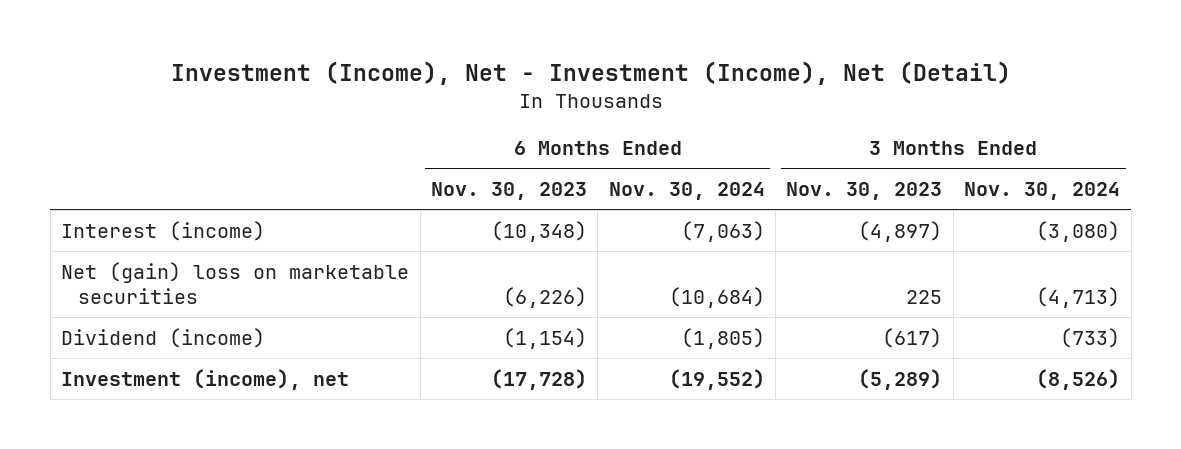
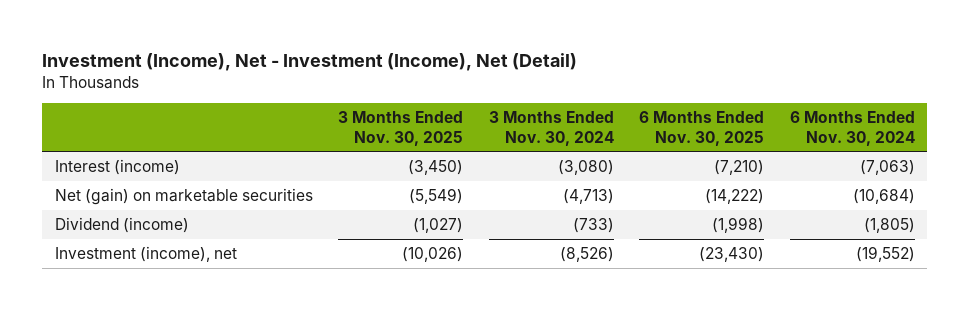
- | 6 Months Ended Nov. 30, 2023 | 6 Months Ended Nov. 30, 2024 | 3 Months Ended Nov. 30, 2023 | 3 Months Ended Nov. 30, 2024
+ | 3 Months Ended Nov. 30, 2025 | 3 Months Ended Nov. 30, 2024 | 6 Months Ended Nov. 30, 2025 | 6 Months Ended Nov. 30, 2024
- Net (gain) loss on marketable securities | (6,226) | (10,684) | 225 | (4,713)
+ Net (gain) on marketable securities | (5,549) | (4,713) | (14,222) | (10,684)

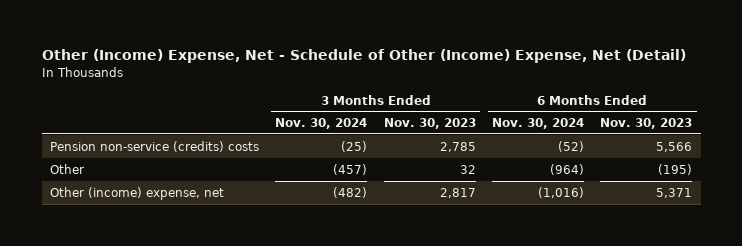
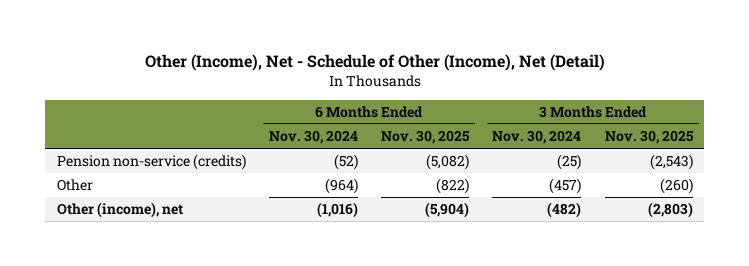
- Other (Income) Expense, Net - Schedule of Other (Income) Expense, Net (Detail)
+ Other (Income), Net - Schedule of Other (Income), Net (Detail)
- | 3 Months Ended Nov. 30, 2024 | 3 Months Ended Nov. 30, 2023 | 6 Months Ended Nov. 30, 2024 | 6 Months Ended Nov. 30, 2023
+ | 6 Months Ended Nov. 30, 2024 | 6 Months Ended Nov. 30, 2025 | 3 Months Ended Nov. 30, 2024 | 3 Months Ended Nov. 30, 2025
- Pension non-service (credits) costs | (25) | 2,785 | (52) | 5,566
+ Pension non-service (credits) | (52) | (5,082) | (25) | (2,543)
- Other (income) expense, net | (482) | 2,817 | (1,016) | 5,371
+ Other (income), net | (1,016) | (5,904) | (482) | (2,803)

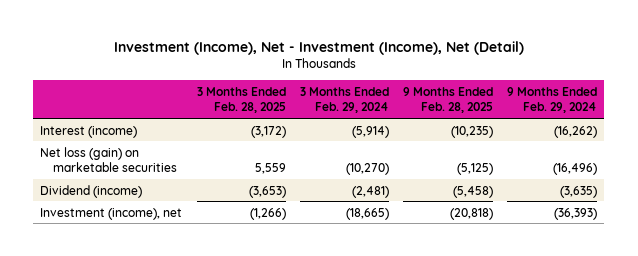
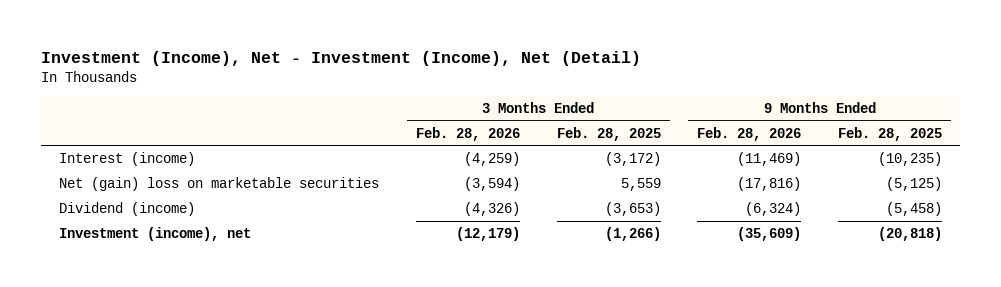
- | 3 Months Ended Feb. 28, 2025 | 3 Months Ended Feb. 29, 2024 | 9 Months Ended Feb. 28, 2025 | 9 Months Ended Feb. 29, 2024
+ | 3 Months Ended Feb. 28, 2026 | 3 Months Ended Feb. 28, 2025 | 9 Months Ended Feb. 28, 2026 | 9 Months Ended Feb. 28, 2025
- Net loss (gain) on marketable securities | 5,559 | (10,270) | (5,125) | (16,496)
+ Net (gain) loss on marketable securities | (3,594) | 5,559 | (17,816) | (5,125)

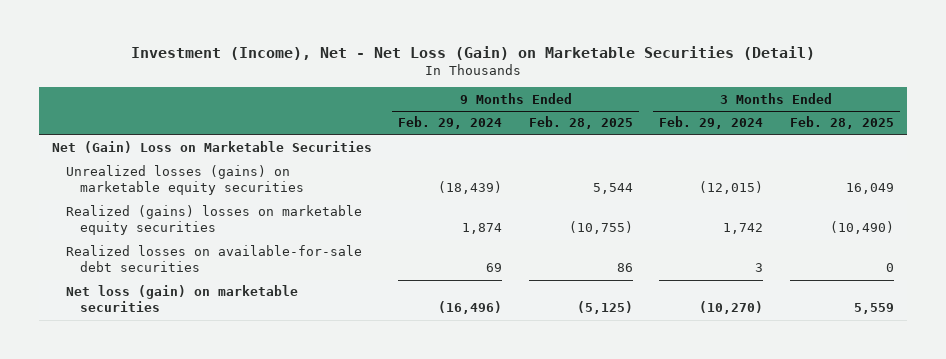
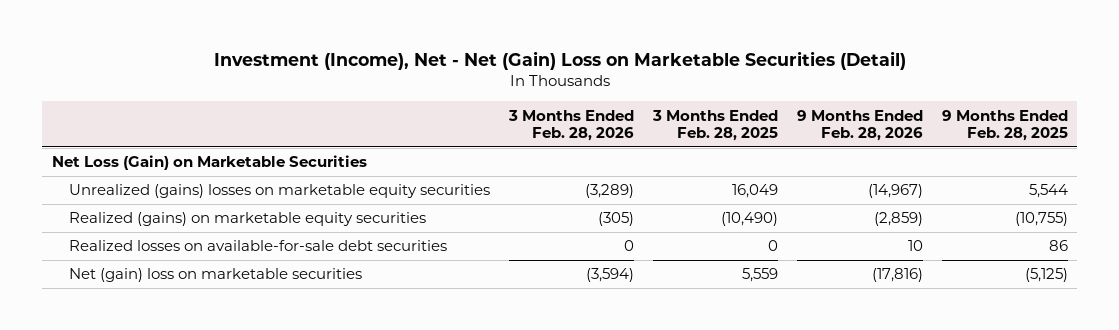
- Investment (Income), Net - Net Loss (Gain) on Marketable Securities (Detail)
+ Investment (Income), Net - Net (Gain) Loss on Marketable Securities (Detail)
- | 9 Months Ended Feb. 29, 2024 | 9 Months Ended Feb. 28, 2025 | 3 Months Ended Feb. 29, 2024 | 3 Months Ended Feb. 28, 2025
+ | 3 Months Ended Feb. 28, 2026 | 3 Months Ended Feb. 28, 2025 | 9 Months Ended Feb. 28, 2026 | 9 Months Ended Feb. 28, 2025
- Net (Gain) Loss on Marketable Securities
- Unrealized losses (gains) on marketable equity securities | (18,439) | 5,544 | (12,015) | 16,049
- Realized (gains) losses on marketable equity securities | 1,874 | (10,755) | 1,742 | (10,490)
+ Net Loss (Gain) on Marketable Securities
+ Unrealized (gains) losses on marketable equity securities | (3,289) | 16,049 | (14,967) | 5,544
+ Realized (gains) on marketable equity securities | (305) | (10,490) | (2,859) | (10,755)
- Net loss (gain) on marketable securities | (16,496) | (5,125) | (10,270) | 5,559
+ Net (gain) loss on marketable securities | (3,594) | 5,559 | (17,816) | (5,125)

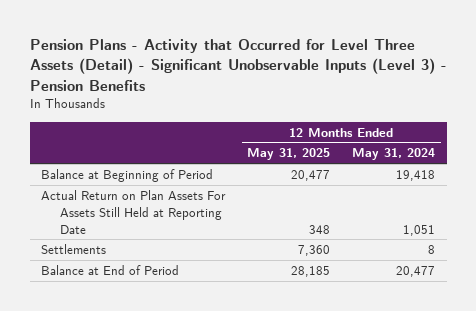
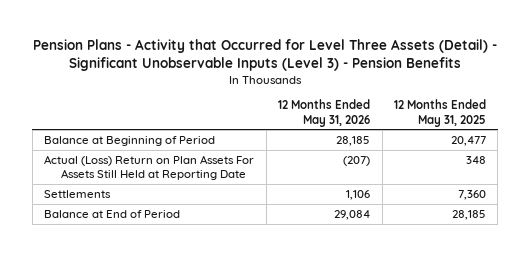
- | 12 Months Ended May 31, 2025 | 12 Months Ended May 31, 2024
+ | 12 Months Ended May 31, 2026 | 12 Months Ended May 31, 2025
- Actual Return on Plan Assets For Assets Still Held at Reporting Date | 348 | 1,051
+ Actual (Loss) Return on Plan Assets For Assets Still Held at Reporting Date | (207) | 348

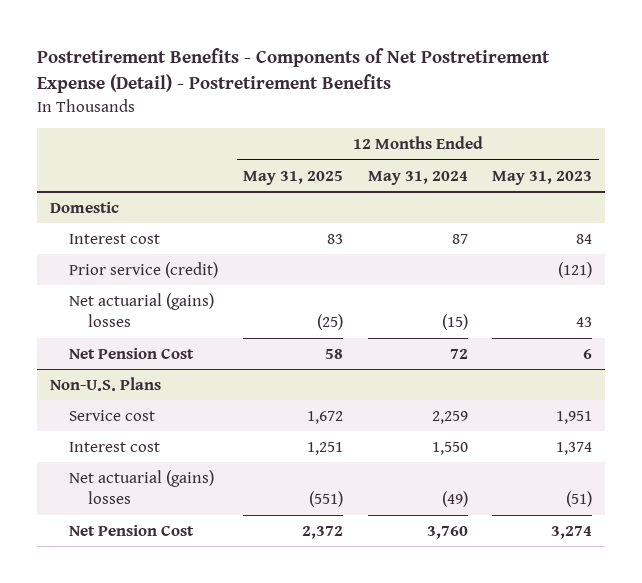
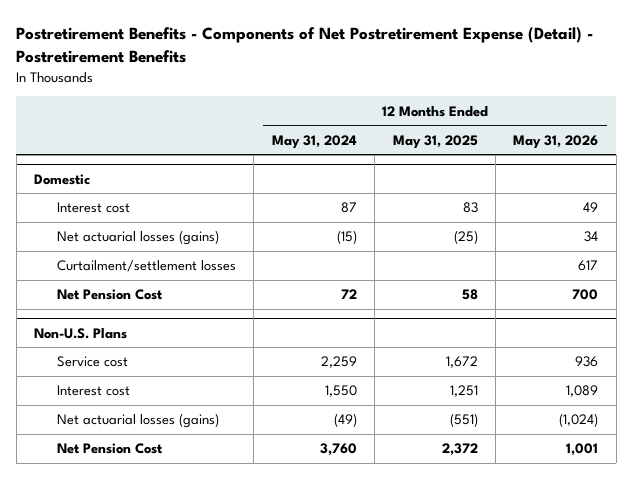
- | 12 Months Ended May 31, 2025 | 12 Months Ended May 31, 2024 | 12 Months Ended May 31, 2023
+ | 12 Months Ended May 31, 2024 | 12 Months Ended May 31, 2025 | 12 Months Ended May 31, 2026
@ Domestic
- Prior service (credit) | | | (121)
- Net actuarial (gains) losses | (25) | (15) | 43
+ Net actuarial losses (gains) | (15) | (25) | 34
+ Curtailment/settlement losses | | | 617
@ Non-U.S. Plans
- Net actuarial (gains) losses | (551) | (49) | (51)
+ Net actuarial losses (gains) | (49) | (551) | (1,024)

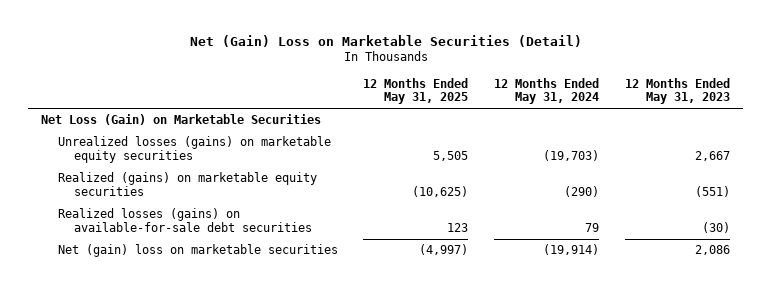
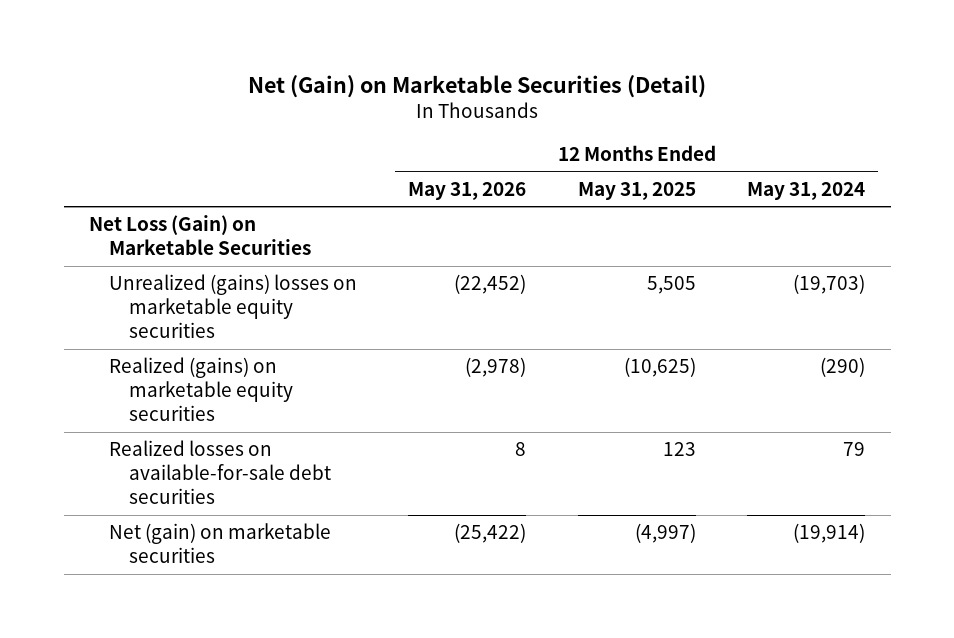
- Net (Gain) Loss on Marketable Securities (Detail)
+ Net (Gain) on Marketable Securities (Detail)
- | 12 Months Ended May 31, 2025 | 12 Months Ended May 31, 2024 | 12 Months Ended May 31, 2023
+ | 12 Months Ended May 31, 2026 | 12 Months Ended May 31, 2025 | 12 Months Ended May 31, 2024
- Unrealized losses (gains) on marketable equity securities | 5,505 | (19,703) | 2,667
+ Unrealized (gains) losses on marketable equity securities | (22,452) | 5,505 | (19,703)
- Realized losses (gains) on available-for-sale debt securities | 123 | 79 | (30)
- Net (gain) loss on marketable securities | (4,997) | (19,914) | 2,086
+ Realized losses on available-for-sale debt securities | 8 | 123 | 79
+ Net (gain) on marketable securities | (25,422) | (4,997) | (19,914)

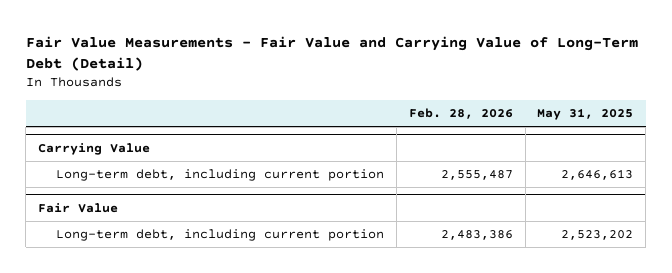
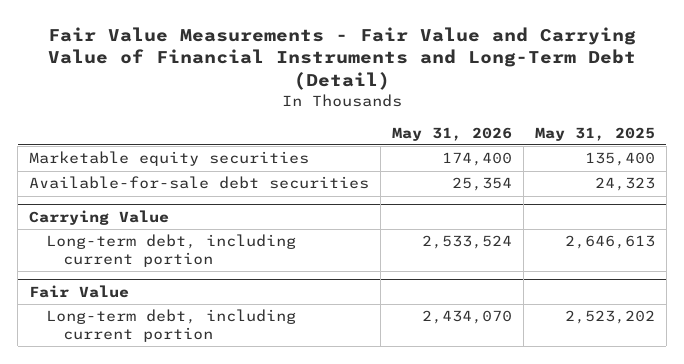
- Fair Value Measurements - Fair Value and Carrying Value of Long-Term Debt (Detail)
+ Fair Value Measurements - Fair Value and Carrying Value of Financial Instruments and Long-Term Debt (Detail)
- | Feb. 28, 2026 | May 31, 2025
+ | May 31, 2026 | May 31, 2025
+ Marketable equity securities | 174,400 | 135,400
+ Available-for-sale debt securities | 25,354 | 24,323

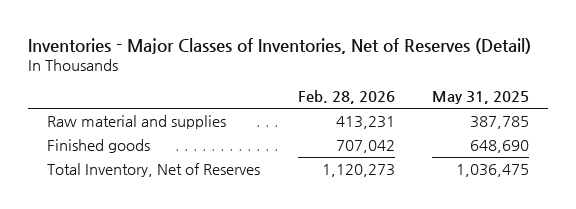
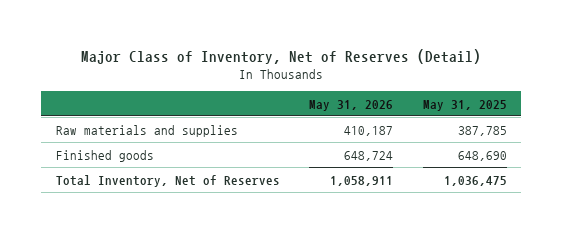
- Inventories - Major Classes of Inventories, Net of Reserves (Detail)
+ Major Class of Inventory, Net of Reserves (Detail)
- | Feb. 28, 2026 | May 31, 2025
+ | May 31, 2026 | May 31, 2025
- Raw material and supplies | 413,231 | 387,785
+ Raw materials and supplies | 410,187 | 387,785

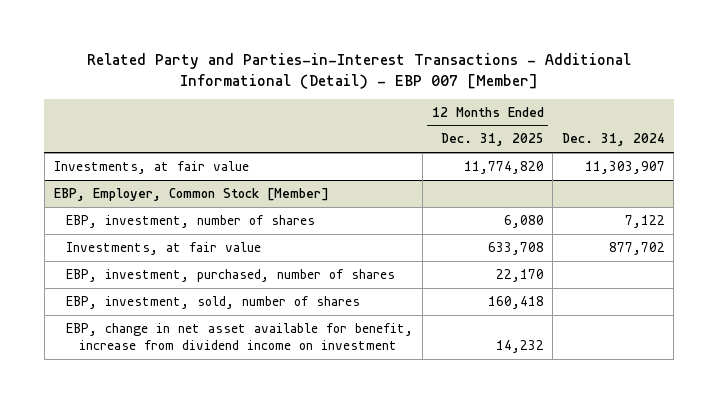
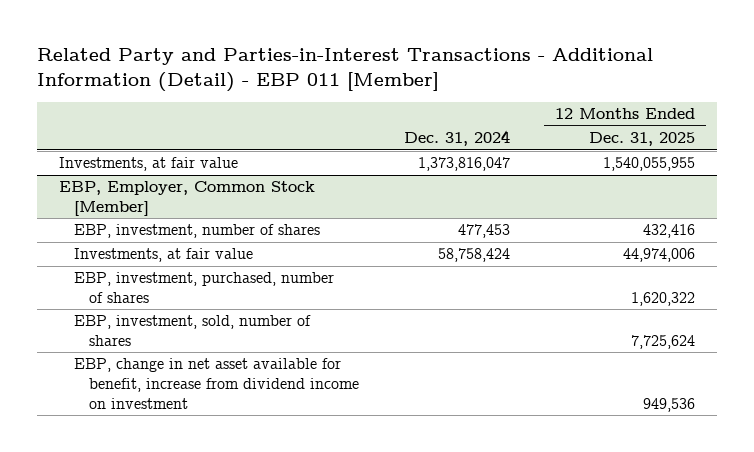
- Related Party and Parties-in-Interest Transactions - Additional Informational (Detail) - EBP 007 [Member]
+ Related Party and Parties-in-Interest Transactions - Additional Information (Detail) - EBP 011 [Member]
- | 12 Months Ended Dec. 31, 2025 | Dec. 31, 2024
+ | Dec. 31, 2024 | 12 Months Ended Dec. 31, 2025
- Investments, at fair value | 11,774,820 | 11,303,907
+ Investments, at fair value | 1,373,816,047 | 1,540,055,955
@ EBP, Employer, Common Stock [Member]
- EBP, investment, number of shares | 6,080 | 7,122
- Investments, at fair value | 633,708 | 877,702
- EBP, investment, purchased, number of shares | 22,170 |
- EBP, investment, sold, number of shares | 160,418 |
- EBP, change in net asset available for benefit, increase from dividend income on investment | 14,232 |
+ EBP, investment, number of shares | 477,453 | 432,416
+ Investments, at fair value | 58,758,424 | 44,974,006
+ EBP, investment, purchased, number of shares | | 1,620,322
+ EBP, investment, sold, number of shares | | 7,725,624
+ EBP, change in net asset available for benefit, increase from dividend income on investment | | 949,536

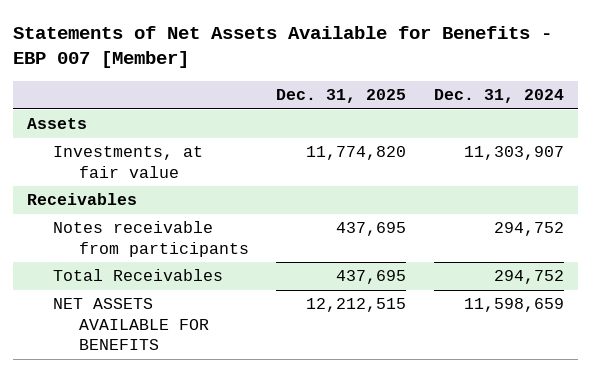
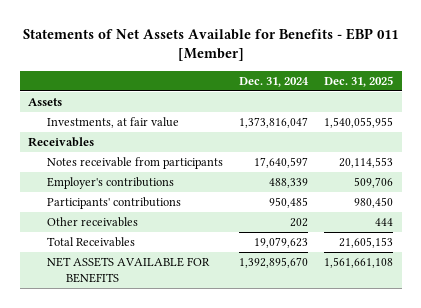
- Statements of Net Assets Available for Benefits - EBP 007 [Member]
+ Statements of Net Assets Available for Benefits - EBP 011 [Member]
- | Dec. 31, 2025 | Dec. 31, 2024
+ | Dec. 31, 2024 | Dec. 31, 2025
- Investments, at fair value | 11,774,820 | 11,303,907
+ Investments, at fair value | 1,373,816,047 | 1,540,055,955
- Notes receivable from participants | 437,695 | 294,752
- Total Receivables | 437,695 | 294,752
- NET ASSETS AVAILABLE FOR BENEFITS | 12,212,515 | 11,598,659
+ Notes receivable from participants | 17,640,597 | 20,114,553
+ Employer's contributions | 488,339 | 509,706
+ Participants' contributions | 950,485 | 980,450
+ Other receivables | 202 | 444
+ Total Receivables | 19,079,623 | 21,605,153
+ NET ASSETS AVAILABLE FOR BENEFITS | 1,392,895,670 | 1,561,661,108

